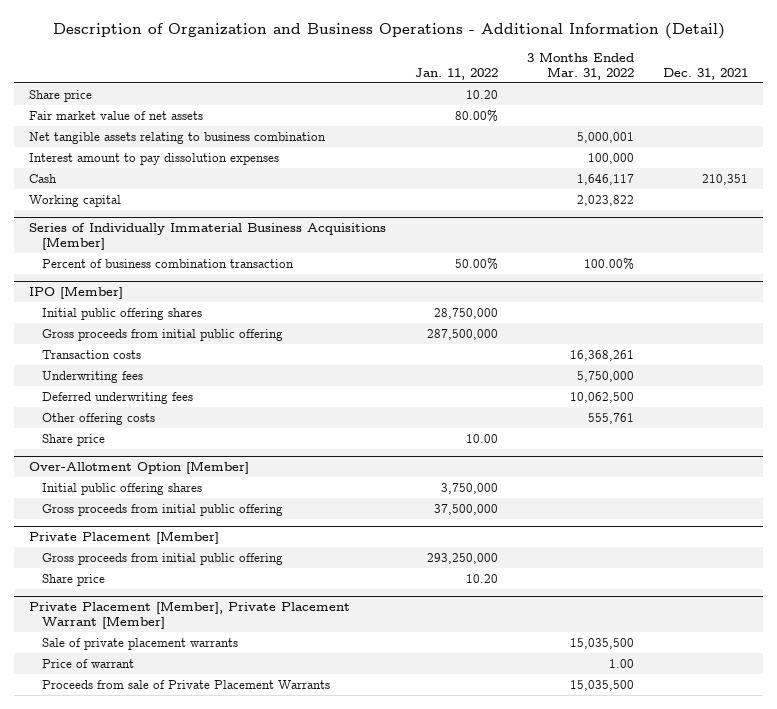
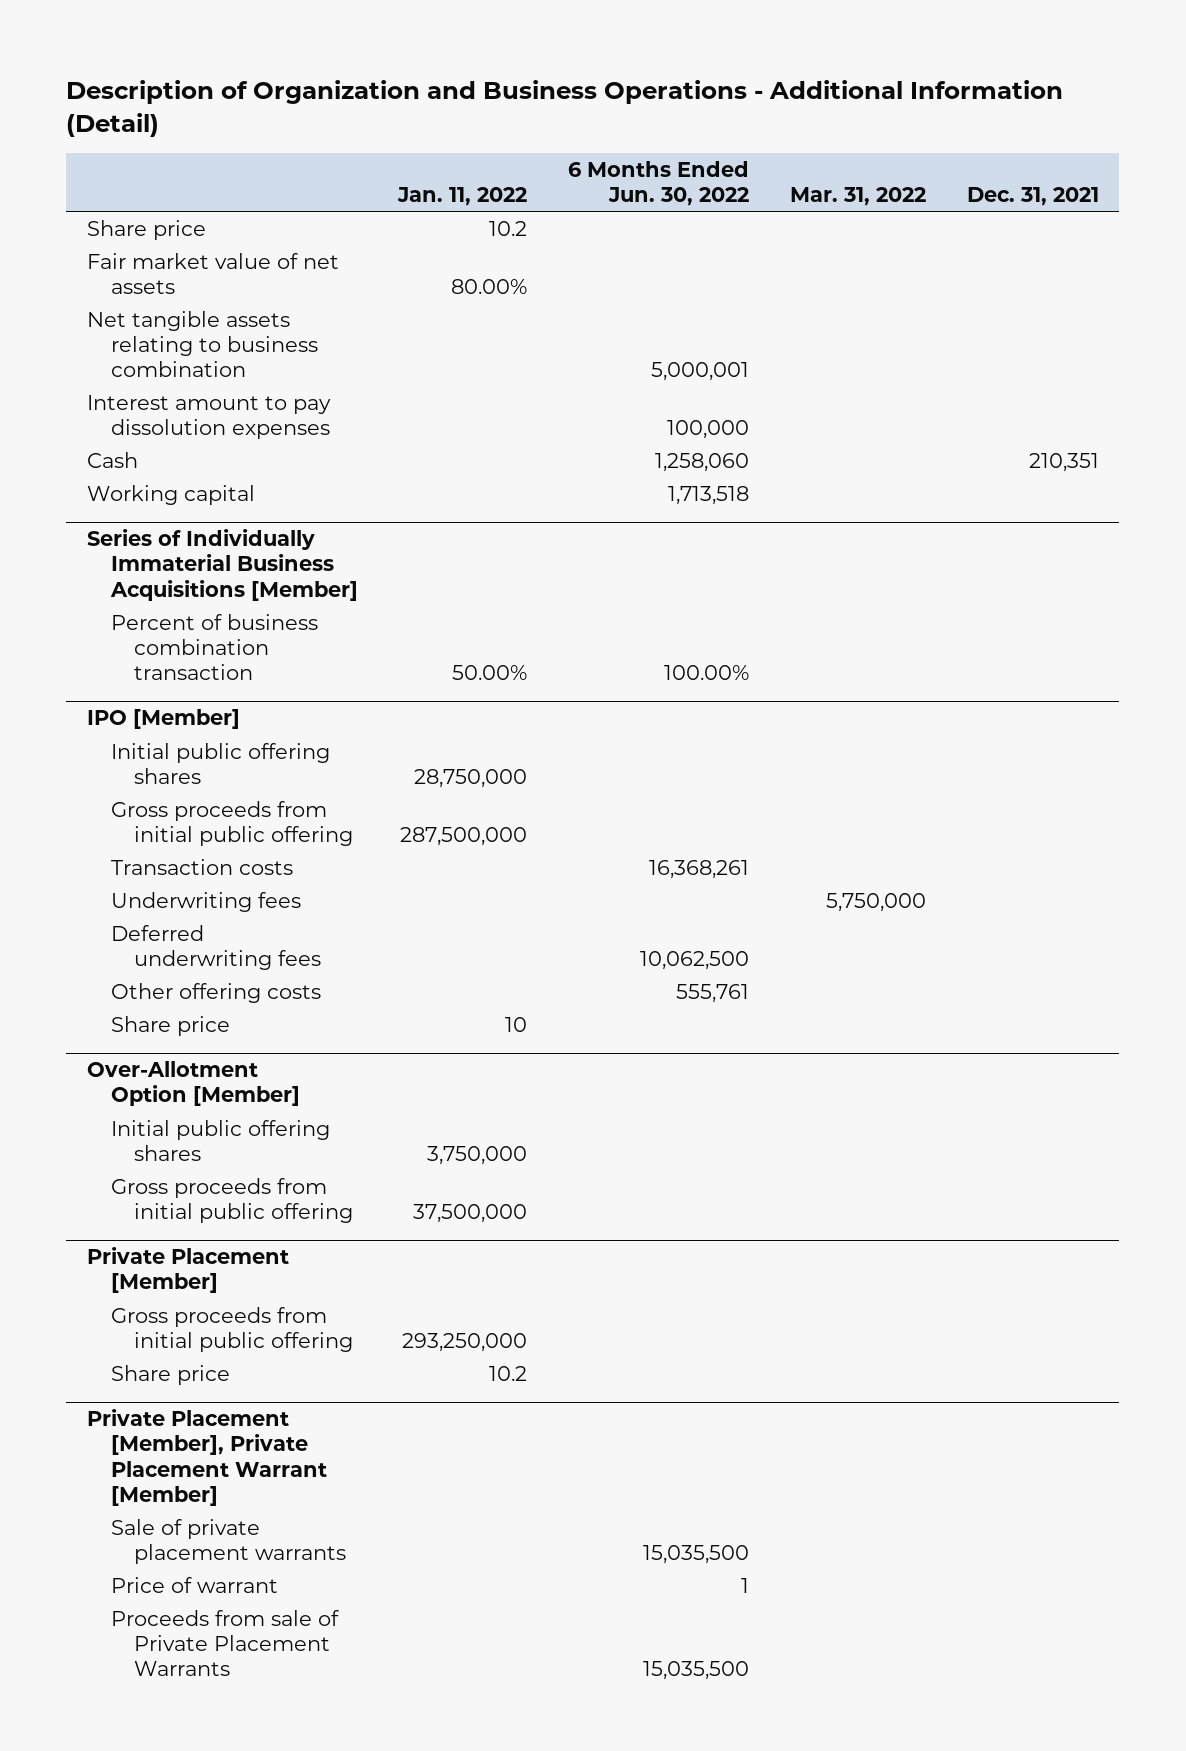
- | Jan. 11, 2022 | 3 Months Ended Mar. 31, 2022 | Dec. 31, 2021
+ | Jan. 11, 2022 | 6 Months Ended Jun. 30, 2022 | Mar. 31, 2022 | Dec. 31, 2021
- Share price | 10.20 | |
+ Share price | 10.2 | | |
@ IPO [Member]
- Share price | 10.00 | |
+ Share price | 10 | | |
@ Private Placement [Member]
- Share price | 10.20 | |
+ Share price | 10.2 | | |

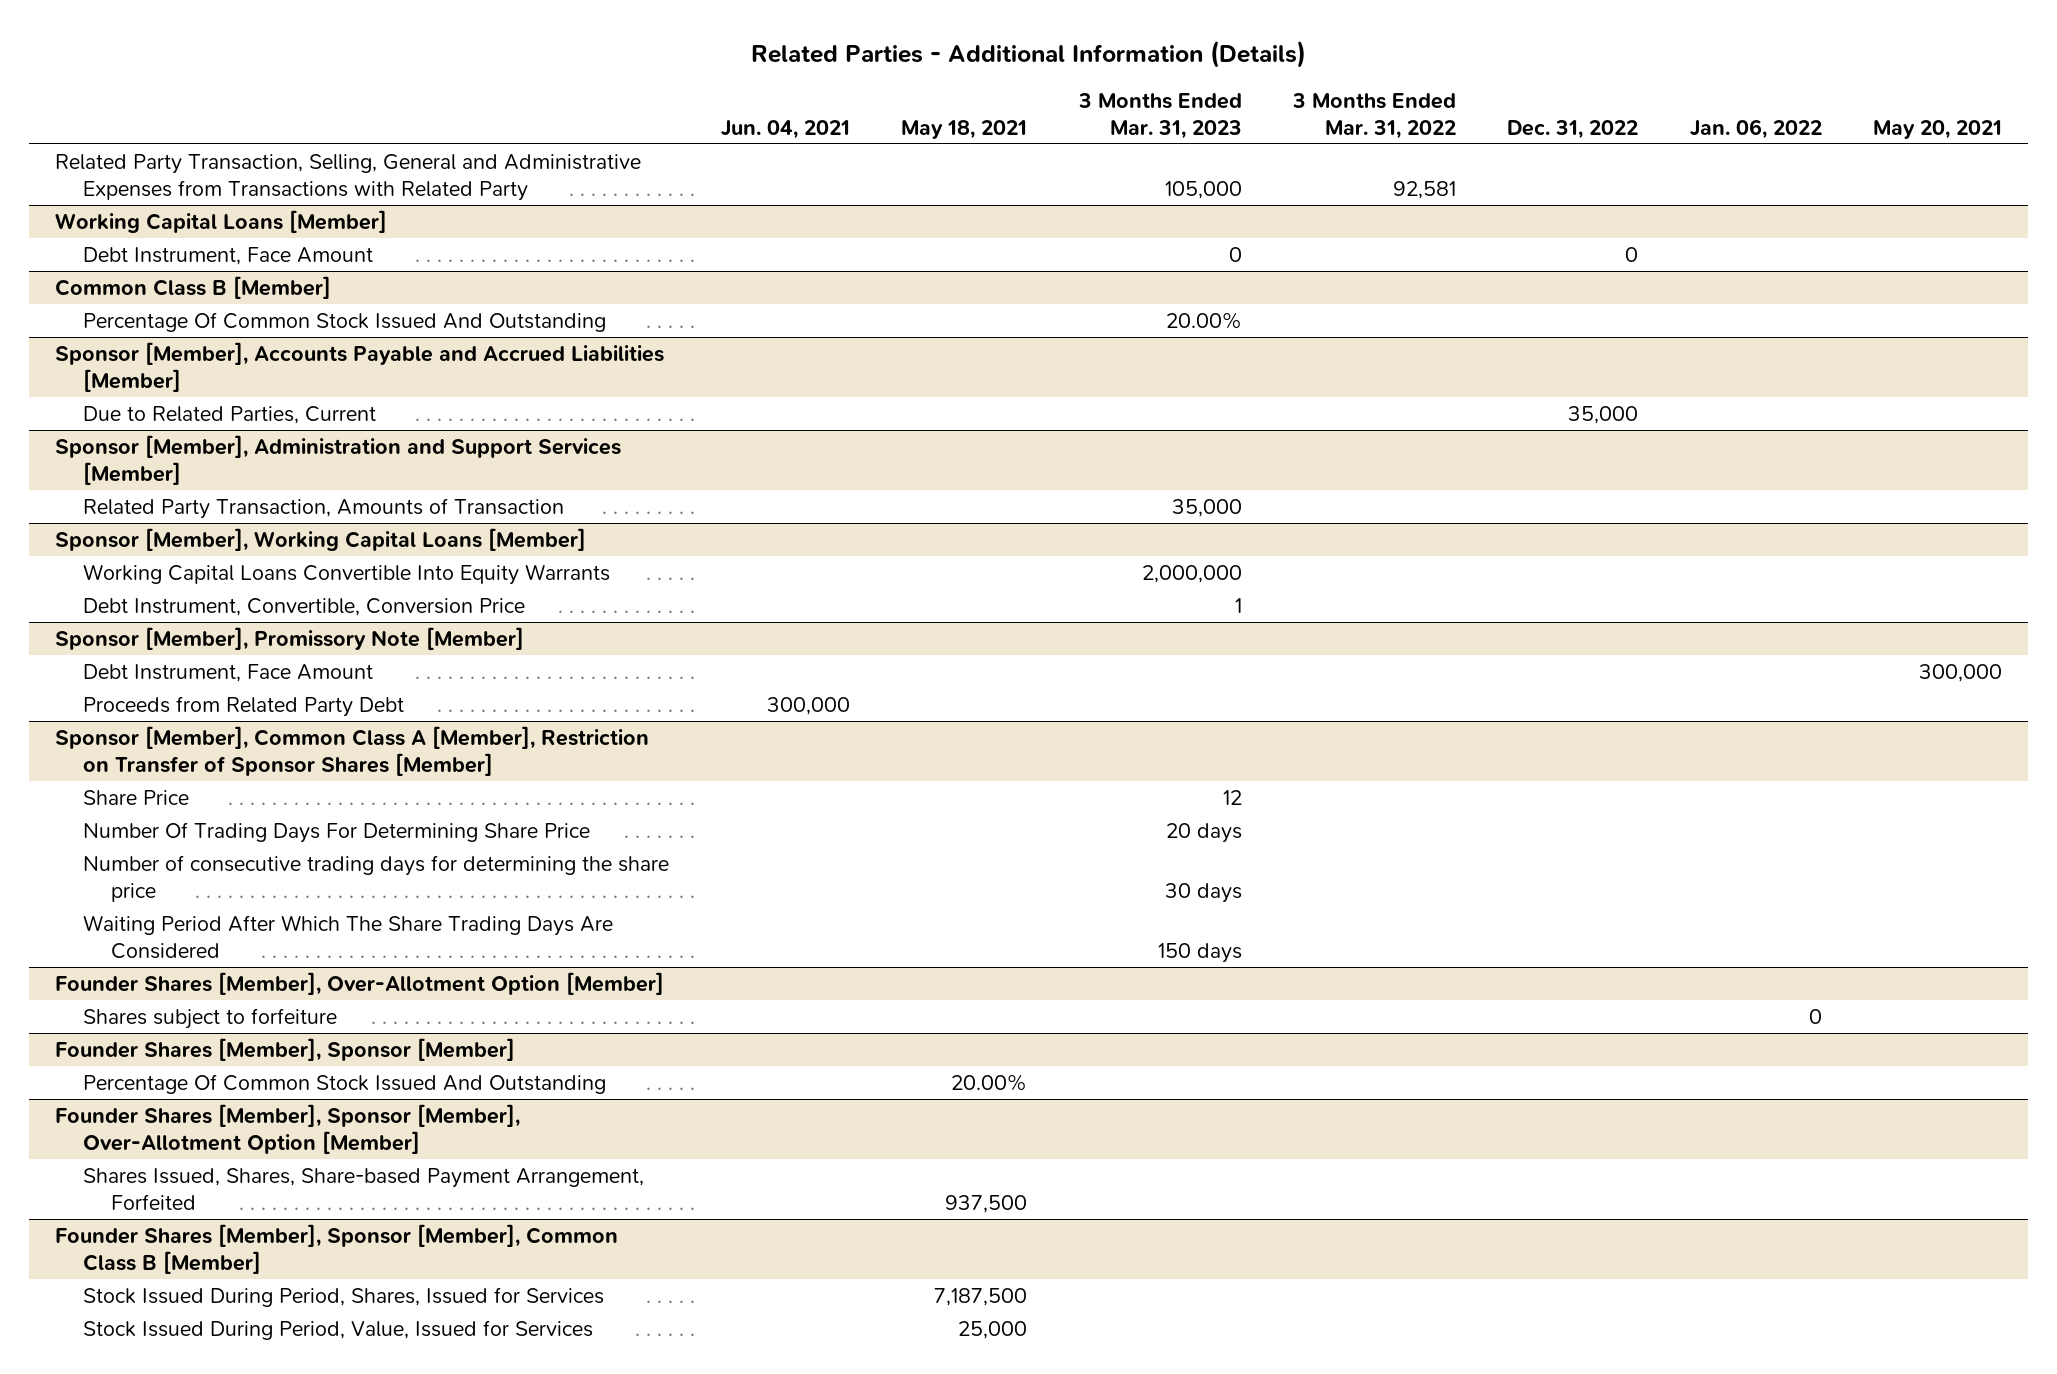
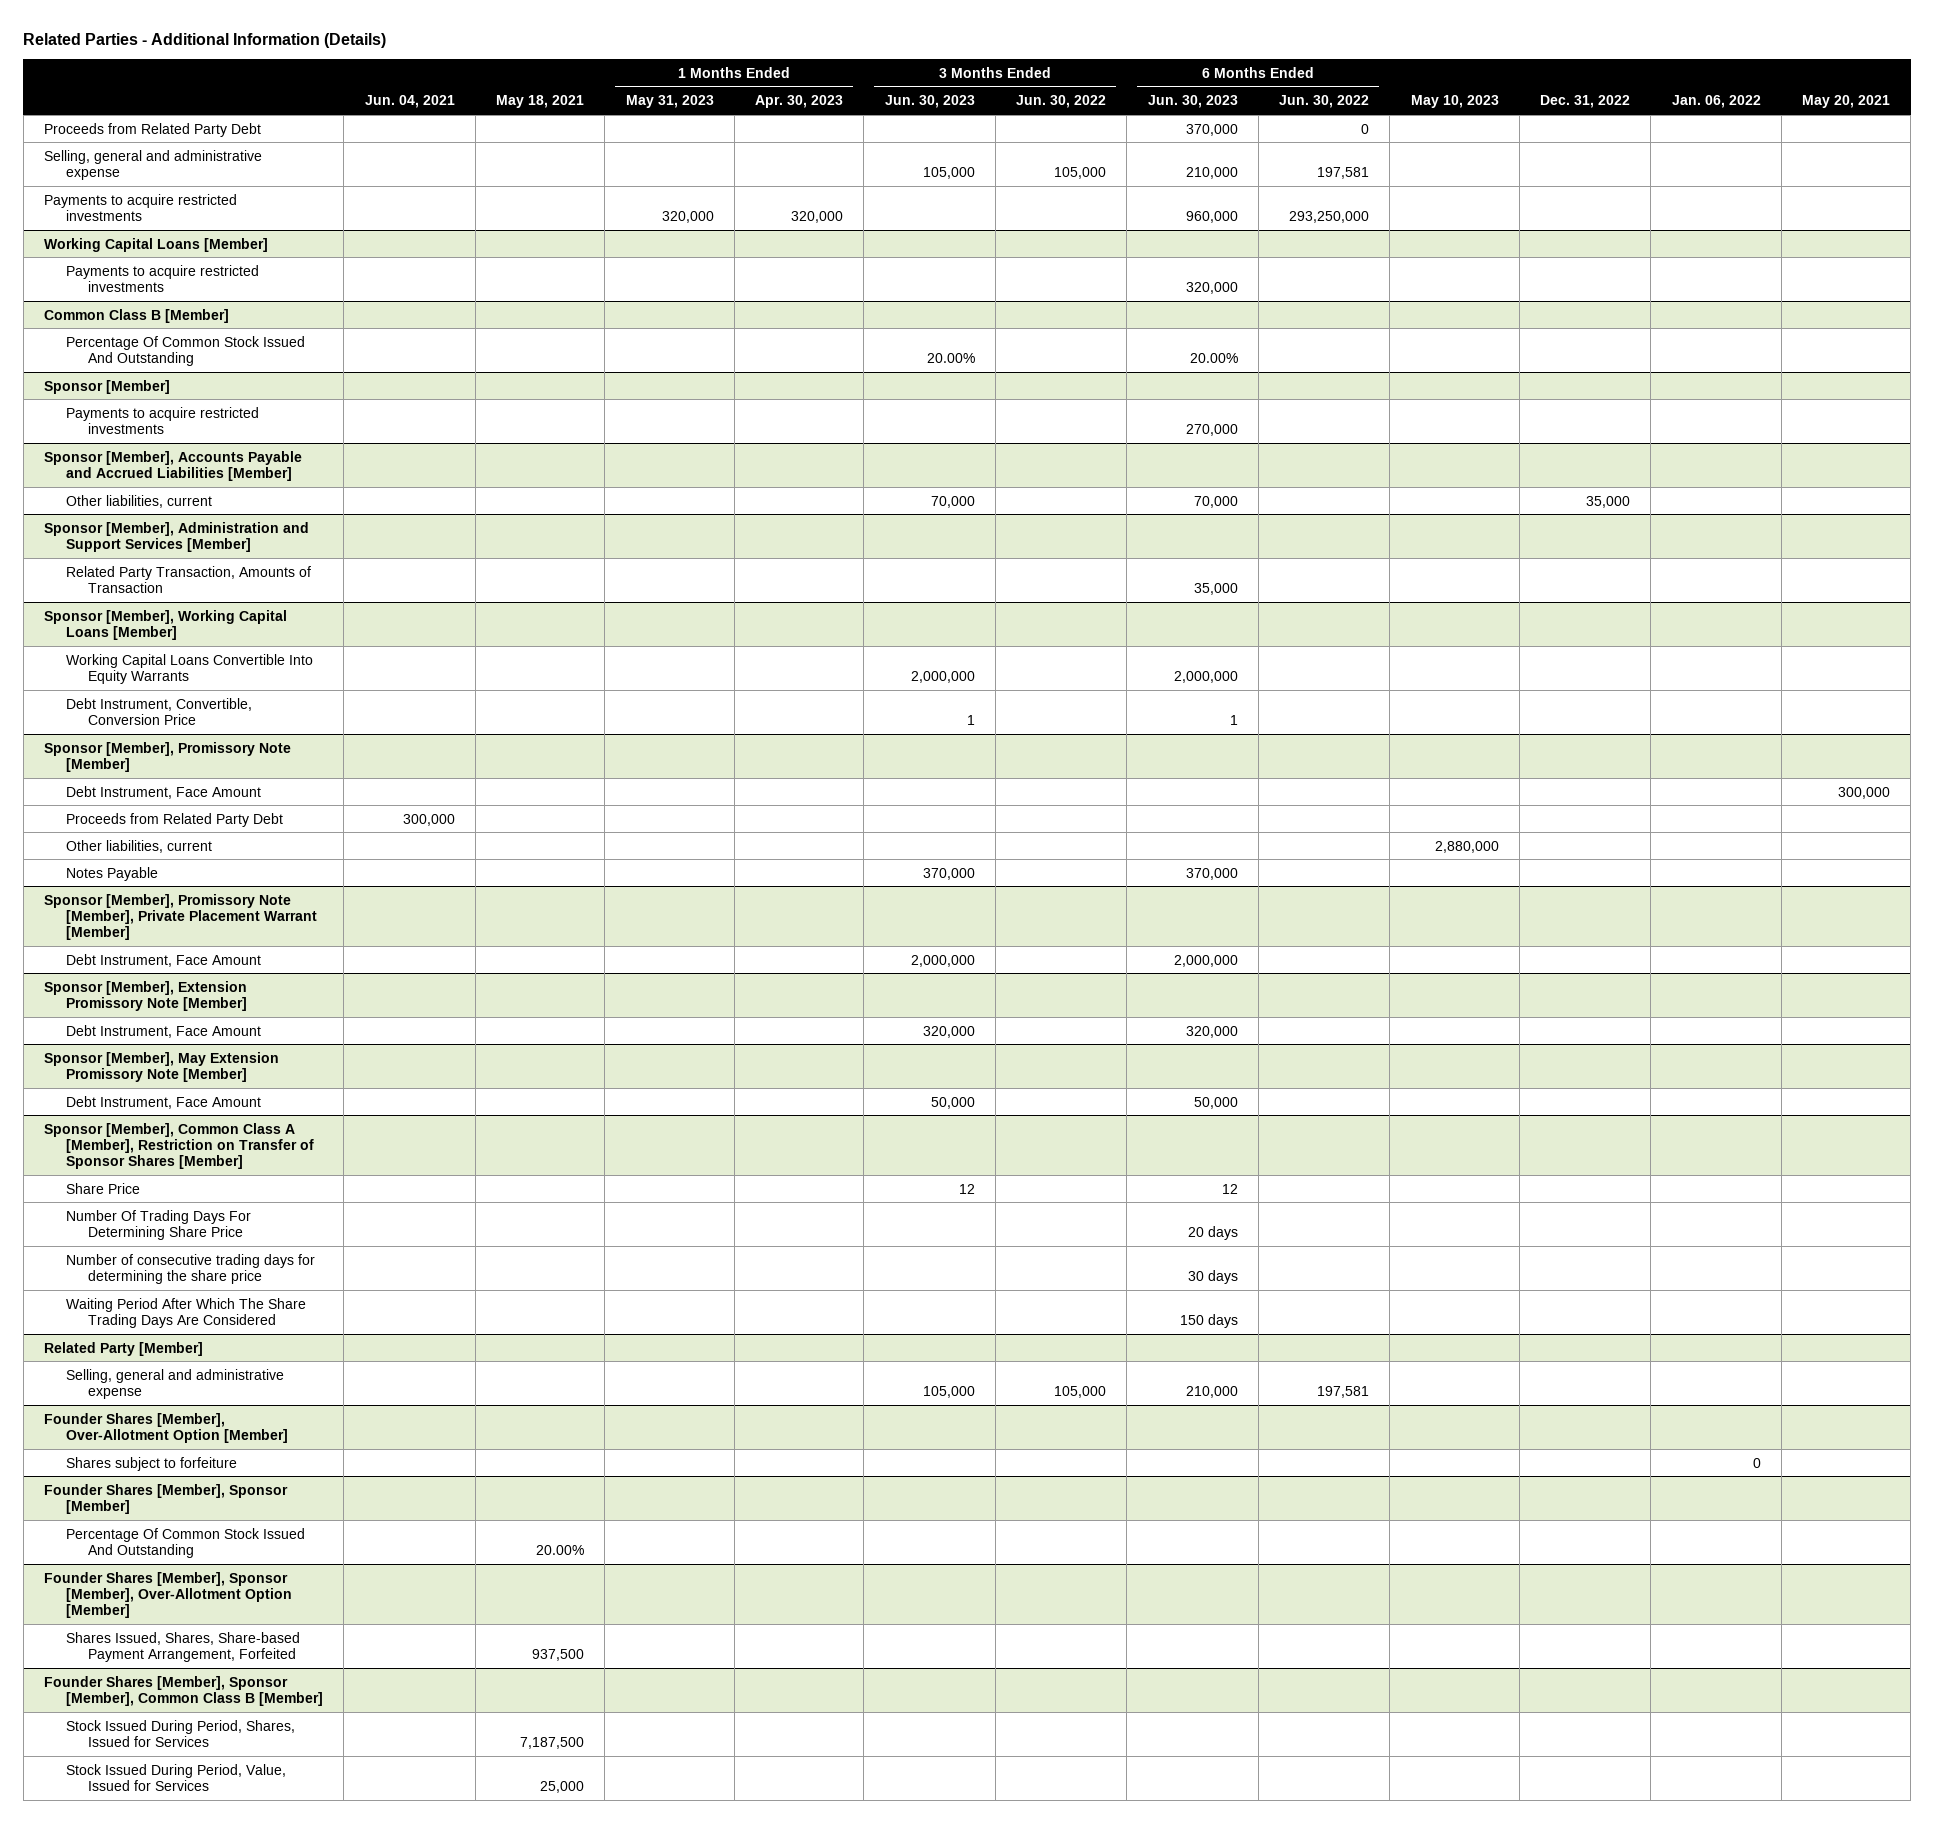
- | Jun. 04, 2021 | May 18, 2021 | 3 Months Ended Mar. 31, 2023 | 3 Months Ended Mar. 31, 2022 | Dec. 31, 2022 | Jan. 06, 2022 | May 20, 2021
+ | Jun. 04, 2021 | May 18, 2021 | 1 Months Ended May 31, 2023 | 1 Months Ended Apr. 30, 2023 | 3 Months Ended Jun. 30, 2023 | 3 Months Ended Jun. 30, 2022 | 6 Months Ended Jun. 30, 2023 | 6 Months Ended Jun. 30, 2022 | May 10, 2023 | Dec. 31, 2022 | Jan. 06, 2022 | May 20, 2021
- Related Party Transaction, Selling, General and Administrative Expenses from Transactions with Related Party | | | 105,000 | 92,581 | | |
+ Proceeds from Related Party Debt | | | | | | | 370,000 | 0 | | | |
+ Selling, general and administrative expense | | | | | 105,000 | 105,000 | 210,000 | 197,581 | | | |
+ Payments to acquire restricted investments | | | 320,000 | 320,000 | | | 960,000 | 293,250,000 | | | |
@ Working Capital Loans [Member]
- Debt Instrument, Face Amount | | | 0 | | 0 | |
+ Payments to acquire restricted investments | | | | | | | 320,000 | | | | |
+ Sponsor [Member]
+ Payments to acquire restricted investments | | | | | | | 270,000 | | | | |
@ Sponsor [Member], Accounts Payable and Accrued Liabilities [Member]
- Due to Related Parties, Current | | | | | 35,000 | |
+ Other liabilities, current | | | | | 70,000 | | 70,000 | | | 35,000 | |
@ Sponsor [Member], Promissory Note [Member]
+ Other liabilities, current | | | | | | | | | 2,880,000 | | |
+ Notes Payable | | | | | 370,000 | | 370,000 | | | | |
+ Sponsor [Member], Promissory Note [Member], Private Placement Warrant [Member]
+ Debt Instrument, Face Amount | | | | | 2,000,000 | | 2,000,000 | | | | |
+ Sponsor [Member], Extension Promissory Note [Member]
+ Debt Instrument, Face Amount | | | | | 320,000 | | 320,000 | | | | |
+ Sponsor [Member], May Extension Promissory Note [Member]
+ Debt Instrument, Face Amount | | | | | 50,000 | | 50,000 | | | | |
+ Related Party [Member]
+ Selling, general and administrative expense | | | | | 105,000 | 105,000 | 210,000 | 197,581 | | | |

